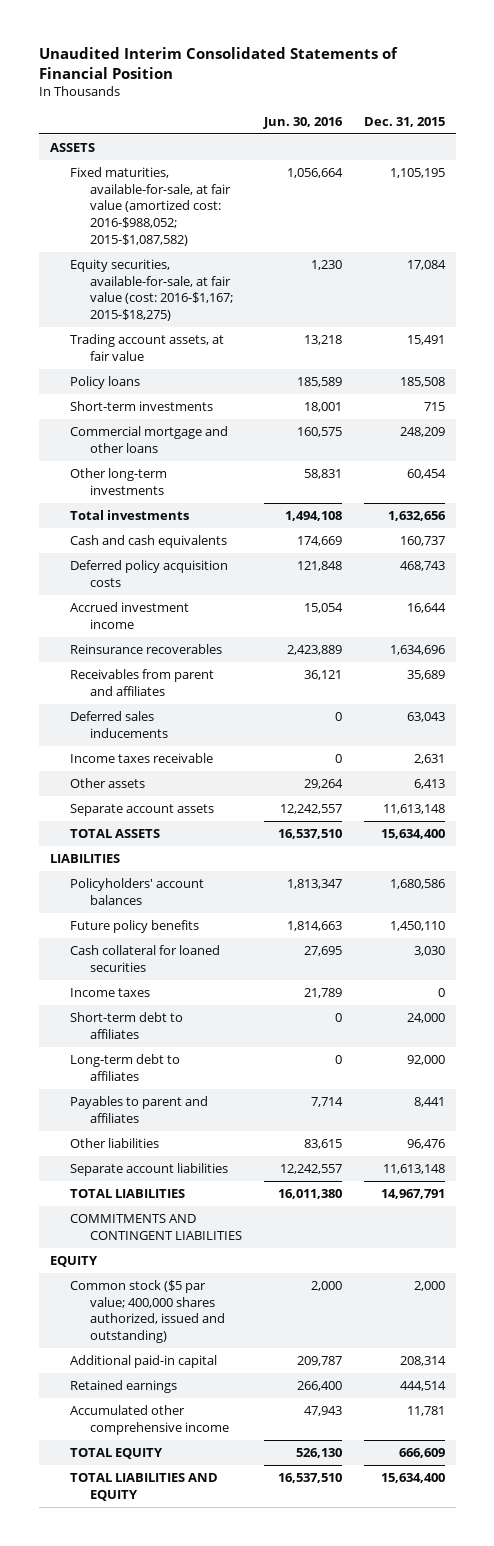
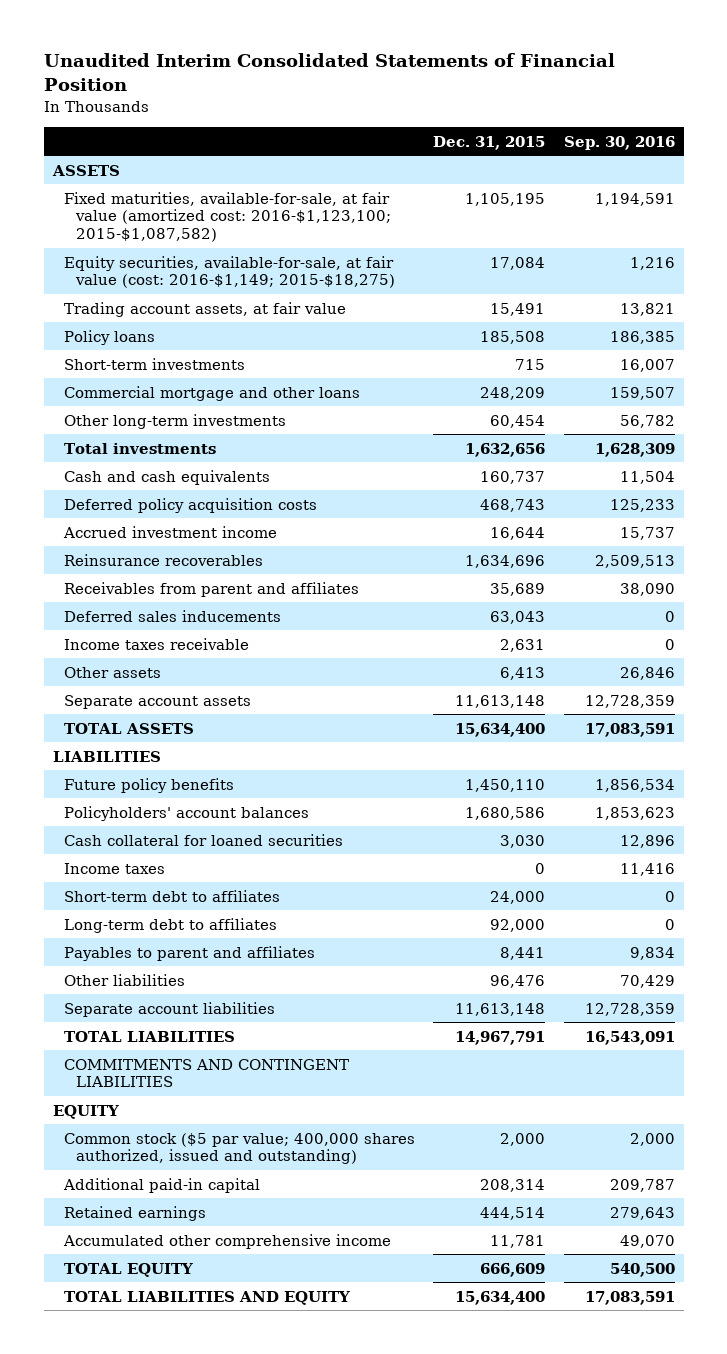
- | Jun. 30, 2016 | Dec. 31, 2015
+ | Dec. 31, 2015 | Sep. 30, 2016
- Fixed maturities, available-for-sale, at fair value (amortized cost: 2016-$988,052; 2015-$1,087,582) | 1,056,664 | 1,105,195
- Equity securities, available-for-sale, at fair value (cost: 2016-$1,167; 2015-$18,275) | 1,230 | 17,084
+ Fixed maturities, available-for-sale, at fair value (amortized cost: 2016-$1,123,100; 2015-$1,087,582) | 1,105,195 | 1,194,591
+ Equity securities, available-for-sale, at fair value (cost: 2016-$1,149; 2015-$18,275) | 17,084 | 1,216
moved down: Policyholders' account balances | 1,680,586 | 1,853,623

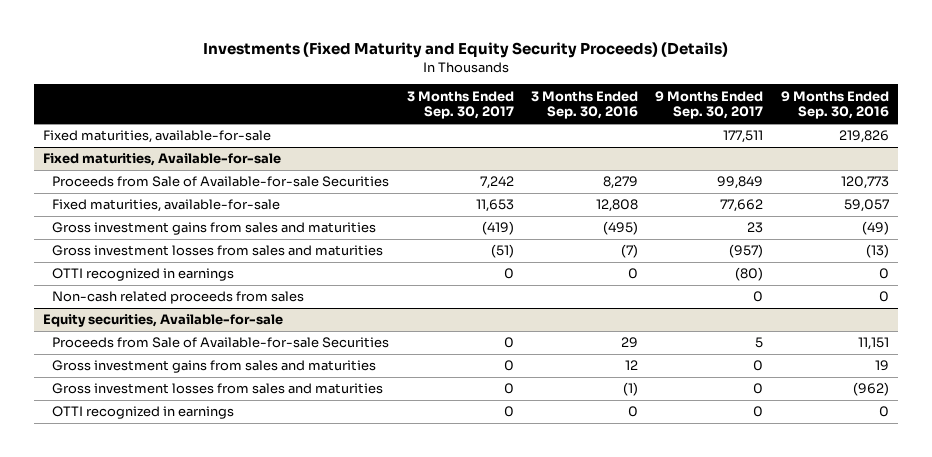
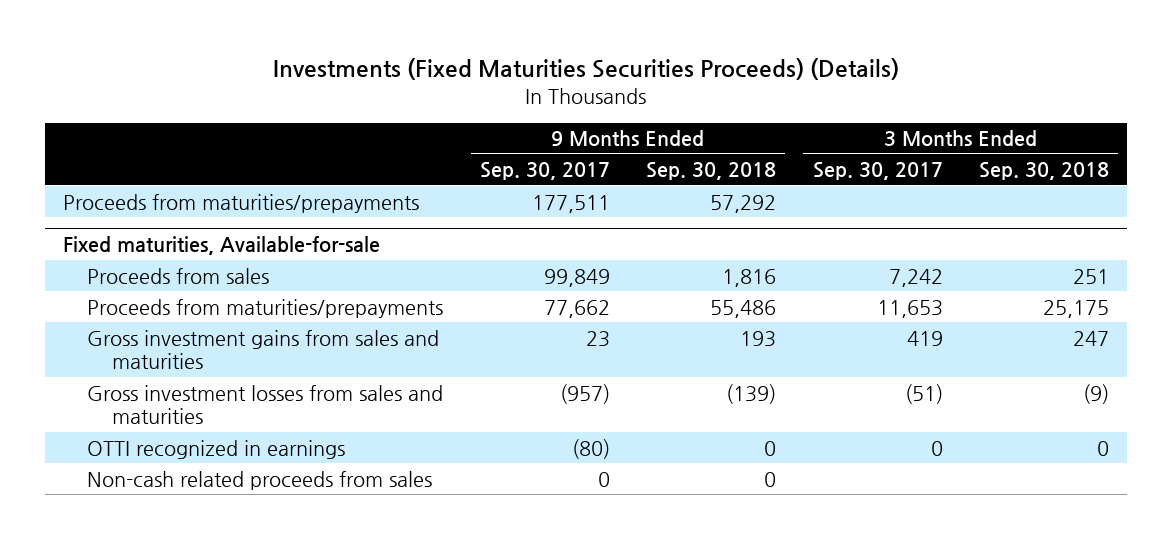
- Investments (Fixed Maturity and Equity Security Proceeds) (Details)
+ Investments (Fixed Maturities Securities Proceeds) (Details)
- | 3 Months Ended Sep. 30, 2017 | 3 Months Ended Sep. 30, 2016 | 9 Months Ended Sep. 30, 2017 | 9 Months Ended Sep. 30, 2016
+ | 9 Months Ended Sep. 30, 2017 | 9 Months Ended Sep. 30, 2018 | 3 Months Ended Sep. 30, 2017 | 3 Months Ended Sep. 30, 2018
- Fixed maturities, available-for-sale | | | 177,511 | 219,826
+ Proceeds from maturities/prepayments | 177,511 | 57,292 | |
@ Fixed maturities, Available-for-sale
- Proceeds from Sale of Available-for-sale Securities | 7,242 | 8,279 | 99,849 | 120,773
- Fixed maturities, available-for-sale | 11,653 | 12,808 | 77,662 | 59,057
- Gross investment gains from sales and maturities | (419) | (495) | 23 | (49)
+ Proceeds from sales | 99,849 | 1,816 | 7,242 | 251
+ Proceeds from maturities/prepayments | 77,662 | 55,486 | 11,653 | 25,175
+ Gross investment gains from sales and maturities | 23 | 193 | 419 | 247
- Equity securities, Available-for-sale
- Proceeds from Sale of Available-for-sale Securities | 0 | 29 | 5 | 11,151
- Gross investment gains from sales and maturities | 0 | 12 | 0 | 19
- Gross investment losses from sales and maturities | 0 | (1) | 0 | (962)
- OTTI recognized in earnings | 0 | 0 | 0 | 0

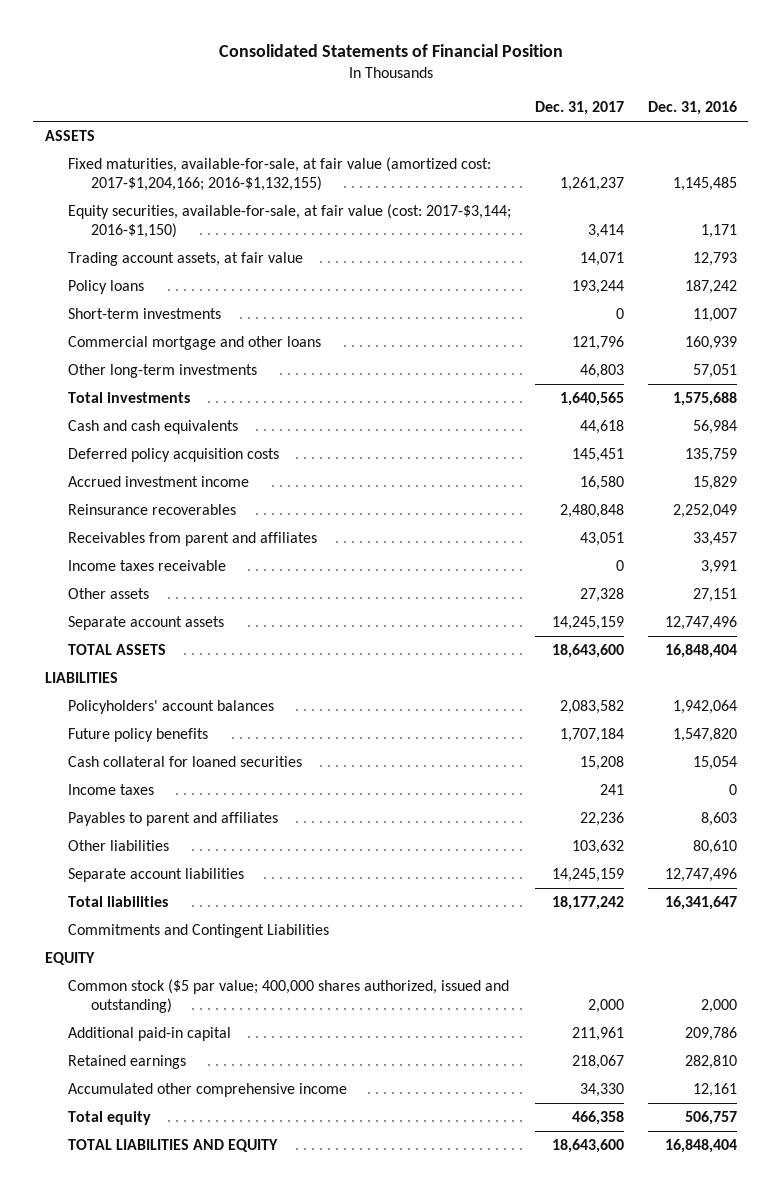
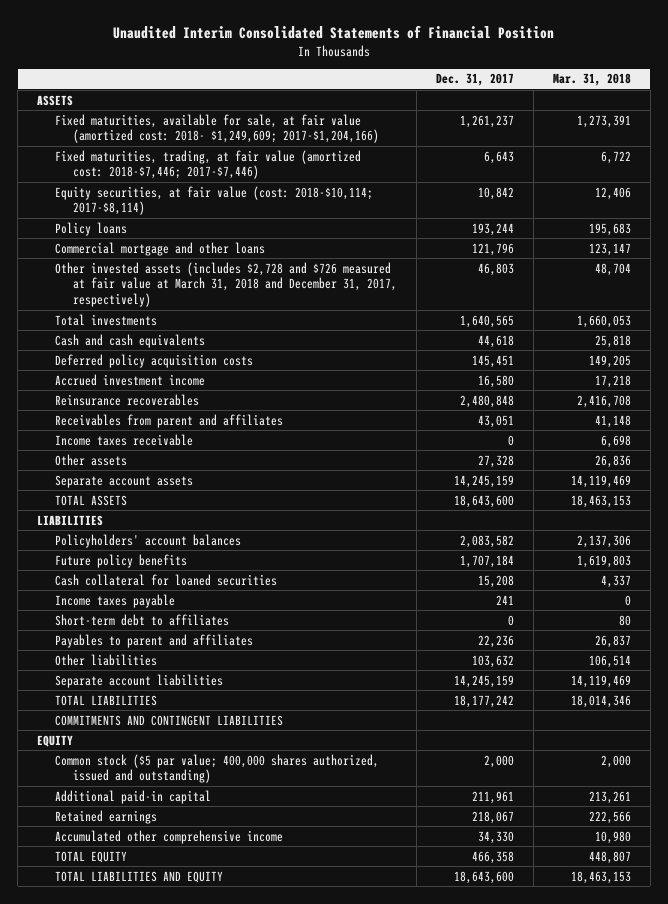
- Consolidated Statements of Financial Position
+ Unaudited Interim Consolidated Statements of Financial Position
- | Dec. 31, 2017 | Dec. 31, 2016
+ | Dec. 31, 2017 | Mar. 31, 2018
- Fixed maturities, available-for-sale, at fair value (amortized cost: 2017-$1,204,166; 2016-$1,132,155) | 1,261,237 | 1,145,485
- Equity securities, available-for-sale, at fair value (cost: 2017-$3,144; 2016-$1,150) | 3,414 | 1,171
- Trading account assets, at fair value | 14,071 | 12,793
+ Fixed maturities, available for sale, at fair value (amortized cost: 2018- $1,249,609; 2017-$1,204,166) | 1,261,237 | 1,273,391
+ Fixed maturities, trading, at fair value (amortized cost: 2018-$7,446; 2017-$7,446) | 6,643 | 6,722
+ Equity securities, at fair value (cost: 2018-$10,114; 2017-$8,114) | 10,842 | 12,406
- Short-term investments | 0 | 11,007
- Other long-term investments | 46,803 | 57,051
+ Other invested assets (includes $2,728 and $726 measured at fair value at March 31, 2018 and December 31, 2017, respectively) | 46,803 | 48,704
- Income taxes | 241 | 0
+ Income taxes payable | 241 | 0
+ Short-term debt to affiliates | 0 | 80
- Total liabilities | 18,177,242 | 16,341,647
- Commitments and Contingent Liabilities
+ TOTAL LIABILITIES | 18,177,242 | 18,014,346
+ COMMITMENTS AND CONTINGENT LIABILITIES
- Total equity | 466,358 | 506,757
+ TOTAL EQUITY | 466,358 | 448,807

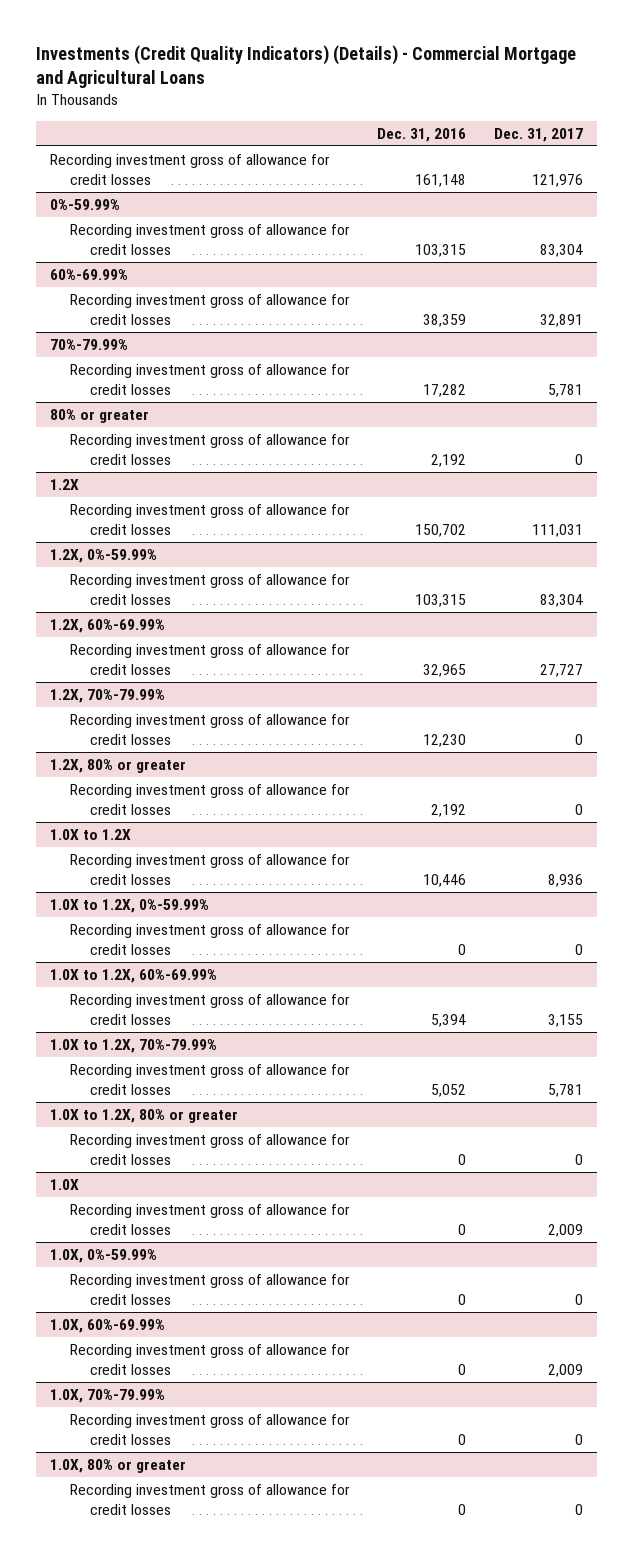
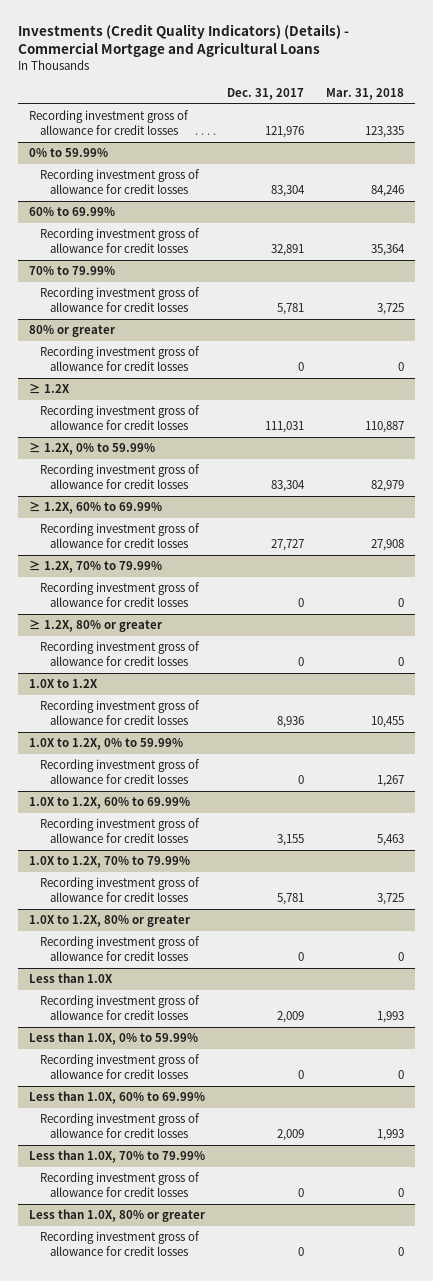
- | Dec. 31, 2016 | Dec. 31, 2017
+ | Dec. 31, 2017 | Mar. 31, 2018
- 0%-59.99%
+ 0% to 59.99%
- 60%-69.99%
+ 60% to 69.99%
- 70%-79.99%
+ 70% to 79.99%
- 1.2X
+ ≥ 1.2X
- 1.2X, 0%-59.99%
+ ≥ 1.2X, 0% to 59.99%
- 1.2X, 60%-69.99%
+ ≥ 1.2X, 60% to 69.99%
- 1.2X, 70%-79.99%
+ ≥ 1.2X, 70% to 79.99%
- 1.2X, 80% or greater
+ ≥ 1.2X, 80% or greater
- 1.0X to 1.2X, 0%-59.99%
+ 1.0X to 1.2X, 0% to 59.99%
- 1.0X to 1.2X, 60%-69.99%
+ 1.0X to 1.2X, 60% to 69.99%
- 1.0X to 1.2X, 70%-79.99%
+ 1.0X to 1.2X, 70% to 79.99%
- 1.0X
+ Less than 1.0X
- 1.0X, 0%-59.99%
+ Less than 1.0X, 0% to 59.99%
- 1.0X, 60%-69.99%
+ Less than 1.0X, 60% to 69.99%
- 1.0X, 70%-79.99%
+ Less than 1.0X, 70% to 79.99%
- 1.0X, 80% or greater
+ Less than 1.0X, 80% or greater

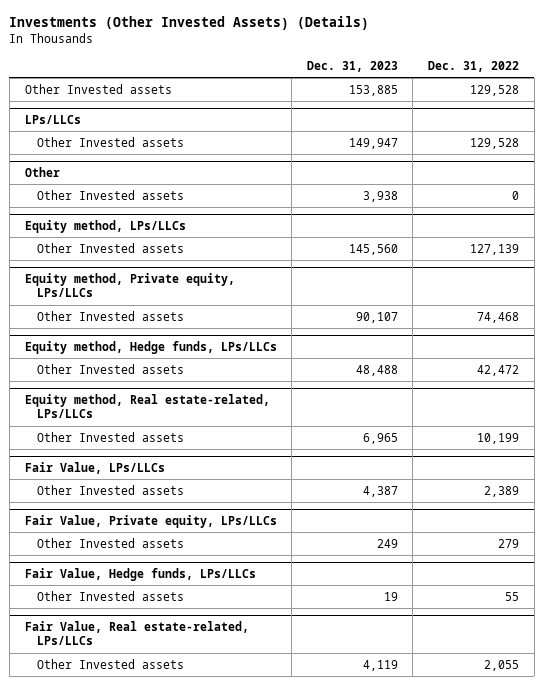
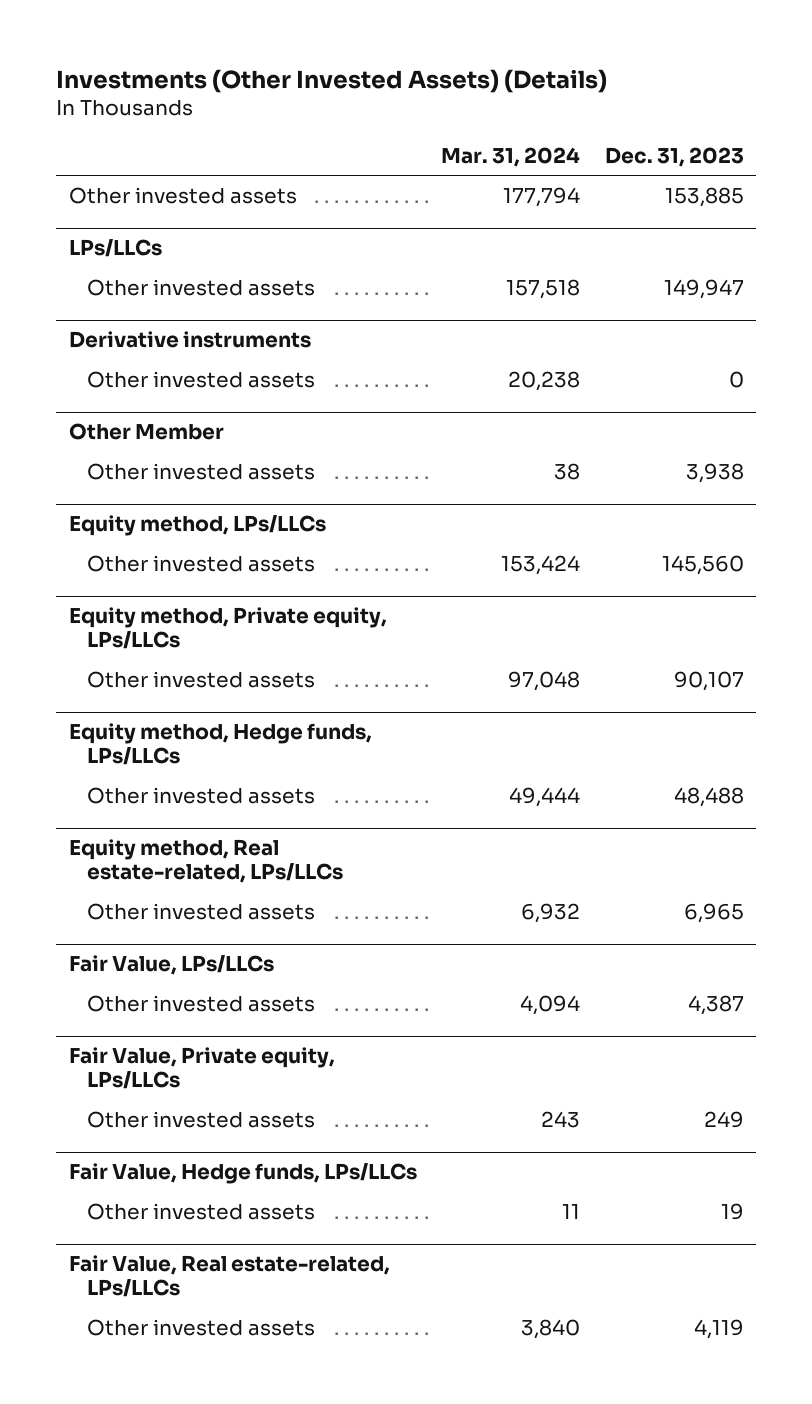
- | Dec. 31, 2023 | Dec. 31, 2022
+ | Mar. 31, 2024 | Dec. 31, 2023
- Other Invested assets | 153,885 | 129,528
+ Other invested assets | 177,794 | 153,885
@ LPs/LLCs
- Other Invested assets | 149,947 | 129,528
- Other
- Other Invested assets | 3,938 | 0
@ LPs/LLCs
+ Other invested assets | 157,518 | 149,947
+ Derivative instruments
+ Other invested assets | 20,238 | 0
+ Other Member
+ Other invested assets | 38 | 3,938
@ Equity method, LPs/LLCs
- Other Invested assets | 145,560 | 127,139
+ Other invested assets | 153,424 | 145,560
@ Equity method, Private equity, LPs/LLCs
- Other Invested assets | 90,107 | 74,468
+ Other invested assets | 97,048 | 90,107
@ Equity method, Hedge funds, LPs/LLCs
- Other Invested assets | 48,488 | 42,472
+ Other invested assets | 49,444 | 48,488
@ Equity method, Real estate-related, LPs/LLCs
- Other Invested assets | 6,965 | 10,199
+ Other invested assets | 6,932 | 6,965
@ Fair Value, LPs/LLCs
- Other Invested assets | 4,387 | 2,389
+ Other invested assets | 4,094 | 4,387
@ Fair Value, Private equity, LPs/LLCs
- Other Invested assets | 249 | 279
+ Other invested assets | 243 | 249
@ Fair Value, Hedge funds, LPs/LLCs
- Other Invested assets | 19 | 55
+ Other invested assets | 11 | 19
@ Fair Value, Real estate-related, LPs/LLCs
- Other Invested assets | 4,119 | 2,055
+ Other invested assets | 3,840 | 4,119

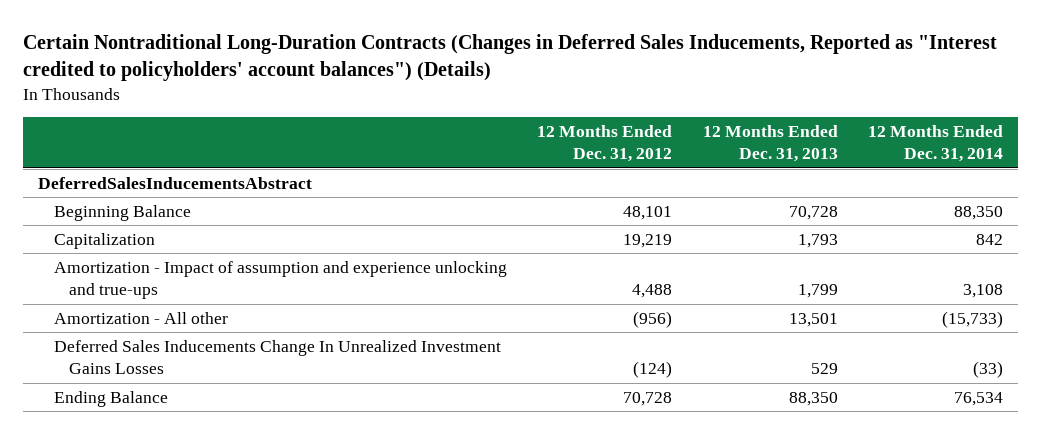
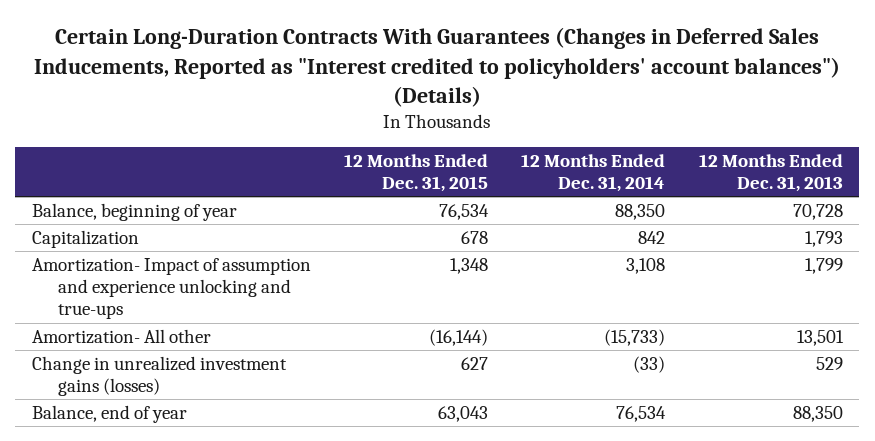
- Certain Nontraditional Long-Duration Contracts (Changes in Deferred Sales Inducements, Reported as "Interest credited to policyholders' account balances") (Details)
+ Certain Long-Duration Contracts With Guarantees (Changes in Deferred Sales Inducements, Reported as "Interest credited to policyholders' account balances") (Details)
- | 12 Months Ended Dec. 31, 2012 | 12 Months Ended Dec. 31, 2013 | 12 Months Ended Dec. 31, 2014
+ | 12 Months Ended Dec. 31, 2015 | 12 Months Ended Dec. 31, 2014 | 12 Months Ended Dec. 31, 2013
- DeferredSalesInducementsAbstract
- Beginning Balance | 48,101 | 70,728 | 88,350
+ Balance, beginning of year | 76,534 | 88,350 | 70,728
- Amortization - Impact of assumption and experience unlocking and true-ups | 4,488 | 1,799 | 3,108
- Amortization - All other | (956) | 13,501 | (15,733)
- Deferred Sales Inducements Change In Unrealized Investment Gains Losses | (124) | 529 | (33)
- Ending Balance | 70,728 | 88,350 | 76,534
+ Amortization- Impact of assumption and experience unlocking and true-ups | 1,348 | 3,108 | 1,799
+ Amortization- All other | (16,144) | (15,733) | 13,501
+ Change in unrealized investment gains (losses) | 627 | (33) | 529
+ Balance, end of year | 63,043 | 76,534 | 88,350

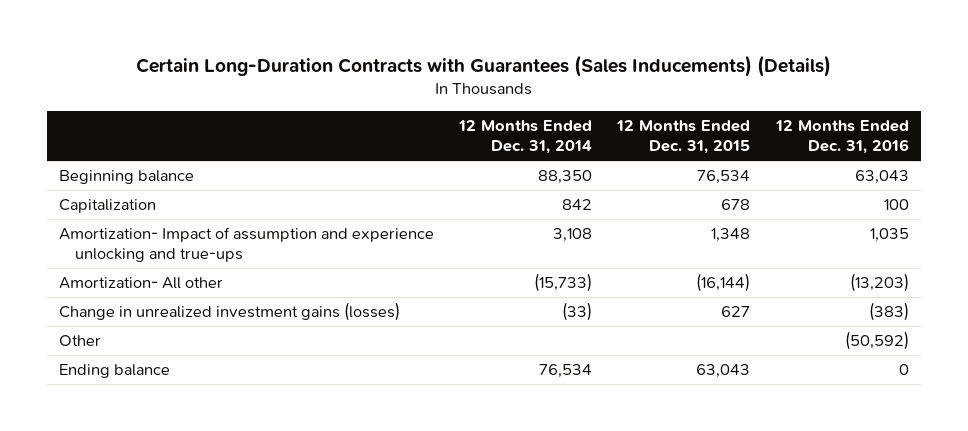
- Certain Long-Duration Contracts With Guarantees (Changes in Deferred Sales Inducements, Reported as "Interest credited to policyholders' account balances") (Details)
+ Certain Long-Duration Contracts with Guarantees (Sales Inducements) (Details)
- | 12 Months Ended Dec. 31, 2015 | 12 Months Ended Dec. 31, 2014 | 12 Months Ended Dec. 31, 2013
+ | 12 Months Ended Dec. 31, 2014 | 12 Months Ended Dec. 31, 2015 | 12 Months Ended Dec. 31, 2016
- Balance, beginning of year | 76,534 | 88,350 | 70,728
+ Beginning balance | 88,350 | 76,534 | 63,043
- Balance, end of year | 63,043 | 76,534 | 88,350
+ Other | | | (50,592)
+ Ending balance | 76,534 | 63,043 | 0

